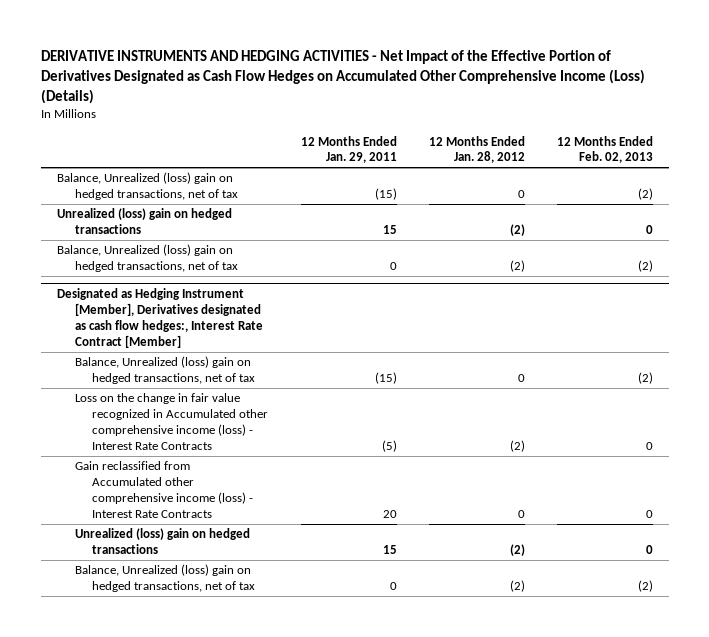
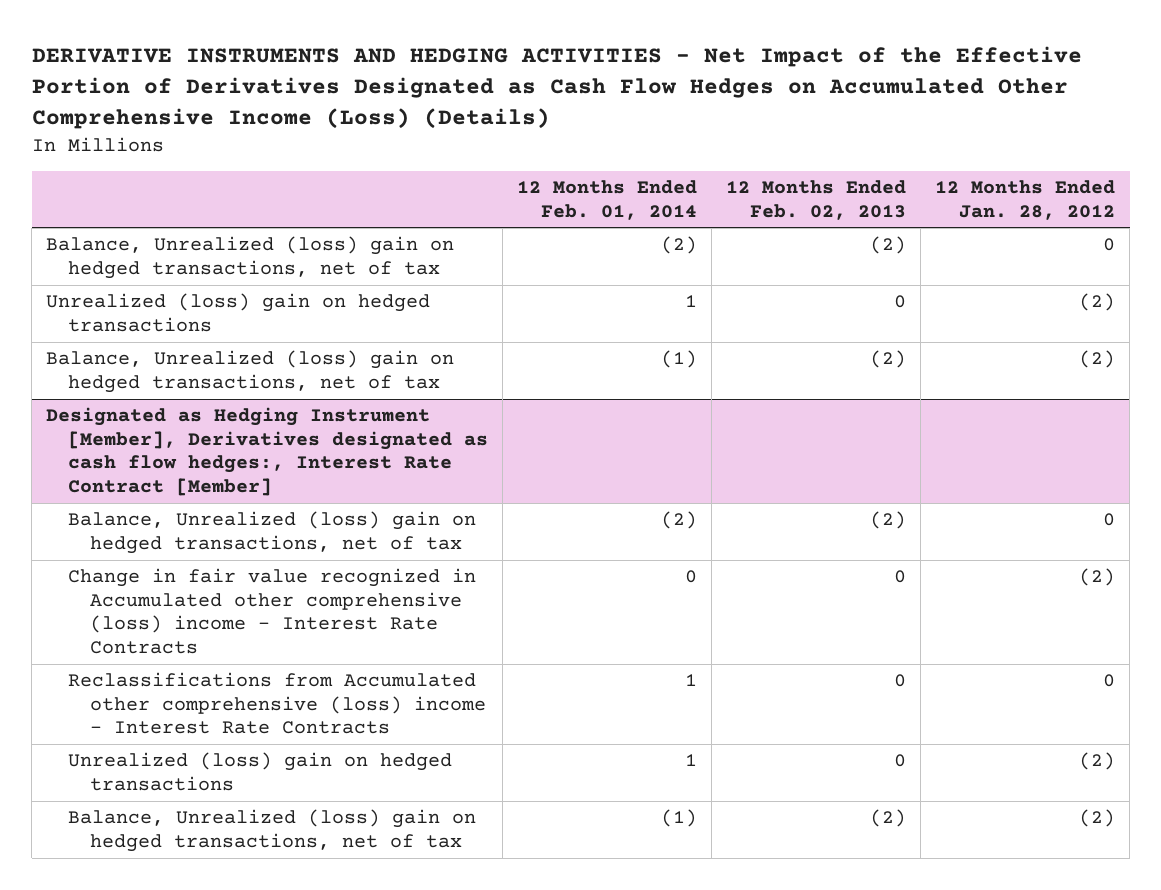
- | 12 Months Ended Jan. 29, 2011 | 12 Months Ended Jan. 28, 2012 | 12 Months Ended Feb. 02, 2013
+ | 12 Months Ended Feb. 01, 2014 | 12 Months Ended Feb. 02, 2013 | 12 Months Ended Jan. 28, 2012
@ Designated as Hedging Instrument [Member], Derivatives designated as cash flow hedges:, Interest Rate Contract [Member]
- Loss on the change in fair value recognized in Accumulated other comprehensive income (loss) - Interest Rate Contracts | (5) | (2) | 0
- Gain reclassified from Accumulated other comprehensive income (loss) - Interest Rate Contracts | 20 | 0 | 0
+ Change in fair value recognized in Accumulated other comprehensive (loss) income - Interest Rate Contracts | 0 | 0 | (2)
+ Reclassifications from Accumulated other comprehensive (loss) income - Interest Rate Contracts | 1 | 0 | 0

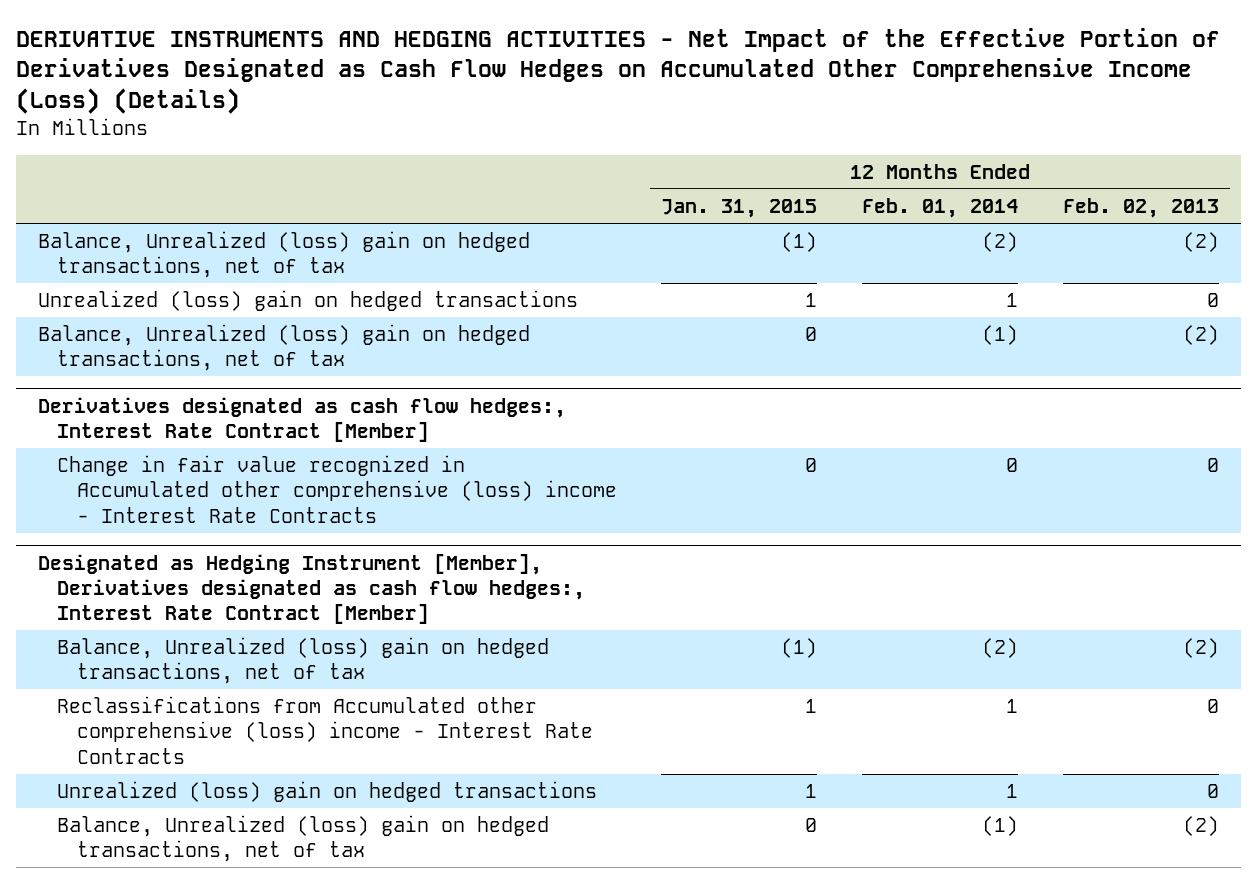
- | 12 Months Ended Feb. 01, 2014 | 12 Months Ended Feb. 02, 2013 | 12 Months Ended Jan. 28, 2012
+ | 12 Months Ended Jan. 31, 2015 | 12 Months Ended Feb. 01, 2014 | 12 Months Ended Feb. 02, 2013
+ Derivatives designated as cash flow hedges:, Interest Rate Contract [Member]
+ Change in fair value recognized in Accumulated other comprehensive (loss) income - Interest Rate Contracts | 0 | 0 | 0
@ Designated as Hedging Instrument [Member], Derivatives designated as cash flow hedges:, Interest Rate Contract [Member]
- Change in fair value recognized in Accumulated other comprehensive (loss) income - Interest Rate Contracts | 0 | 0 | (2)

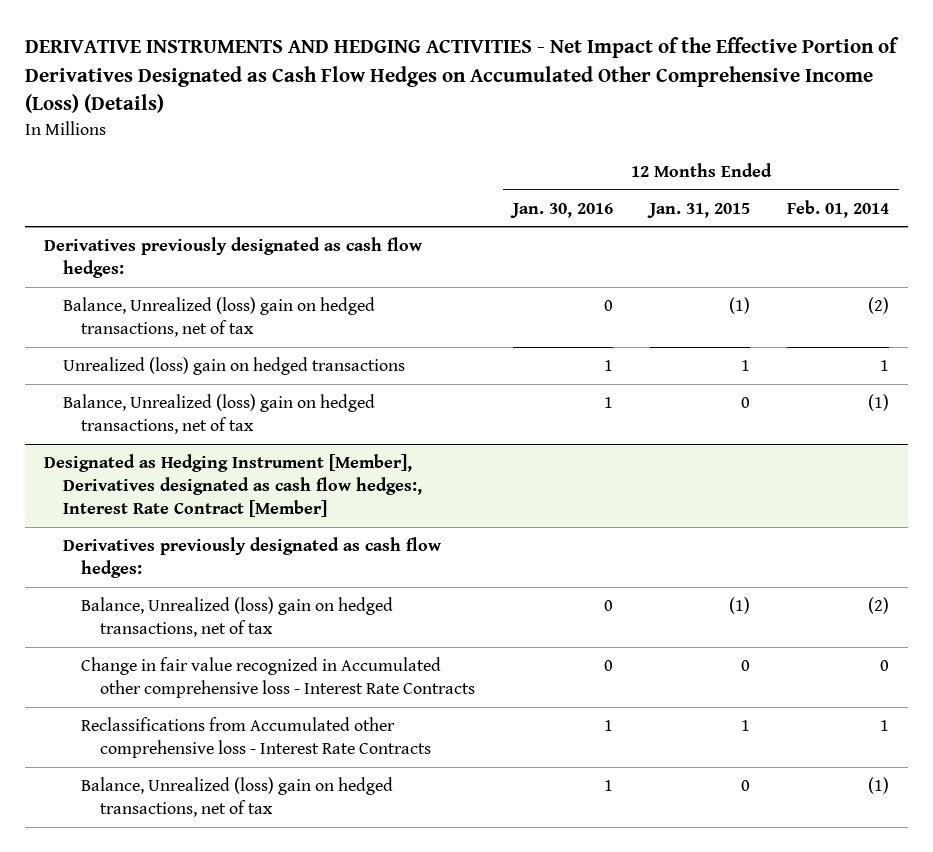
- | 12 Months Ended Jan. 31, 2015 | 12 Months Ended Feb. 01, 2014 | 12 Months Ended Feb. 02, 2013
+ | 12 Months Ended Jan. 30, 2016 | 12 Months Ended Jan. 31, 2015 | 12 Months Ended Feb. 01, 2014
+ Derivatives previously designated as cash flow hedges:
- Derivatives designated as cash flow hedges:, Interest Rate Contract [Member]
- Change in fair value recognized in Accumulated other comprehensive (loss) income - Interest Rate Contracts | 0 | 0 | 0
@ Designated as Hedging Instrument [Member], Derivatives designated as cash flow hedges:, Interest Rate Contract [Member]
+ Derivatives previously designated as cash flow hedges:
- Reclassifications from Accumulated other comprehensive (loss) income - Interest Rate Contracts | 1 | 1 | 0
- Unrealized (loss) gain on hedged transactions | 1 | 1 | 0
+ Change in fair value recognized in Accumulated other comprehensive loss - Interest Rate Contracts | 0 | 0 | 0
+ Reclassifications from Accumulated other comprehensive loss - Interest Rate Contracts | 1 | 1 | 1

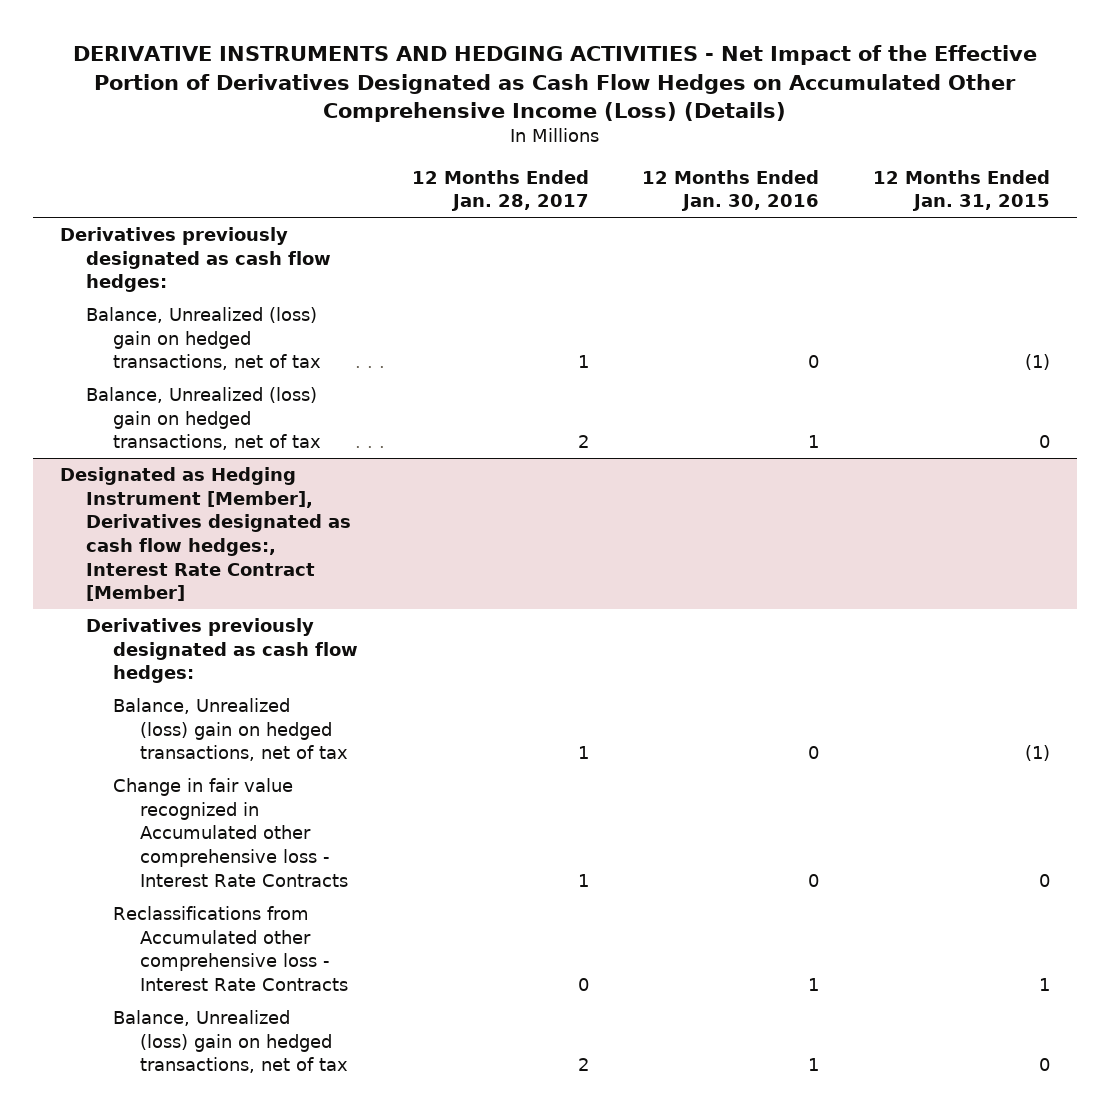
- | 12 Months Ended Jan. 30, 2016 | 12 Months Ended Jan. 31, 2015 | 12 Months Ended Feb. 01, 2014
+ | 12 Months Ended Jan. 28, 2017 | 12 Months Ended Jan. 30, 2016 | 12 Months Ended Jan. 31, 2015
- Unrealized (loss) gain on hedged transactions | 1 | 1 | 1

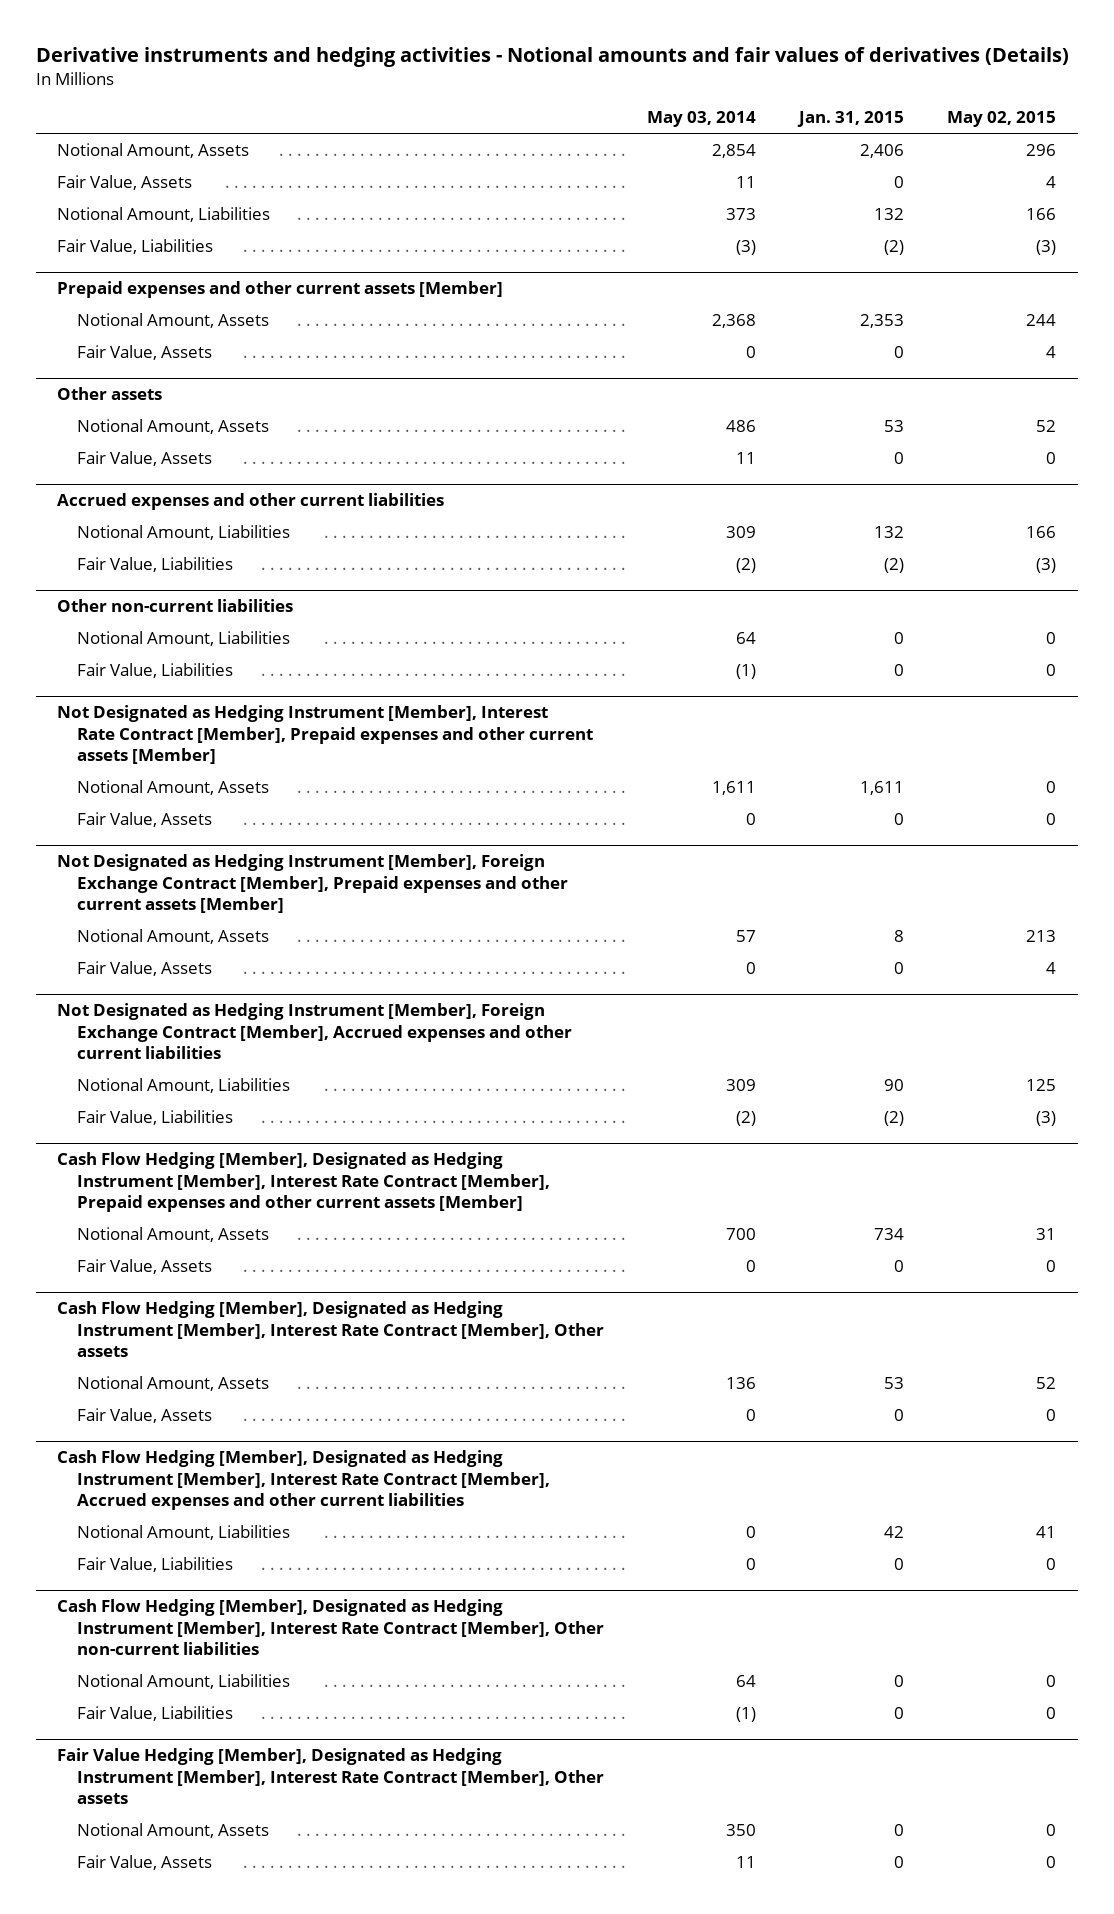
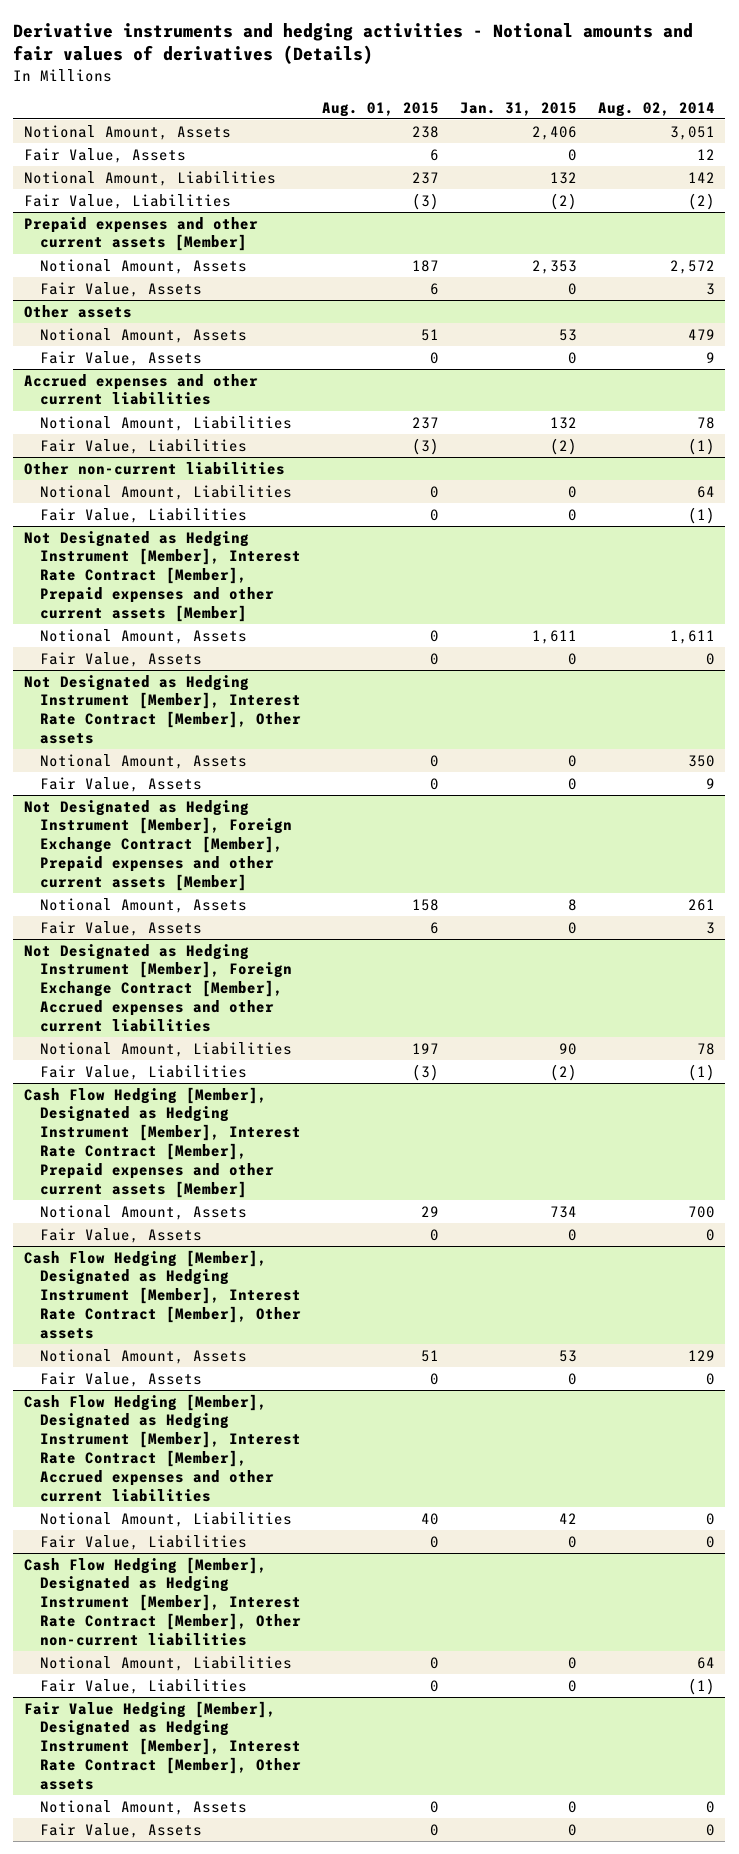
- | May 03, 2014 | Jan. 31, 2015 | May 02, 2015
+ | Aug. 01, 2015 | Jan. 31, 2015 | Aug. 02, 2014
+ Not Designated as Hedging Instrument [Member], Interest Rate Contract [Member], Other assets
+ Notional Amount, Assets | 0 | 0 | 350
+ Fair Value, Assets | 0 | 0 | 9

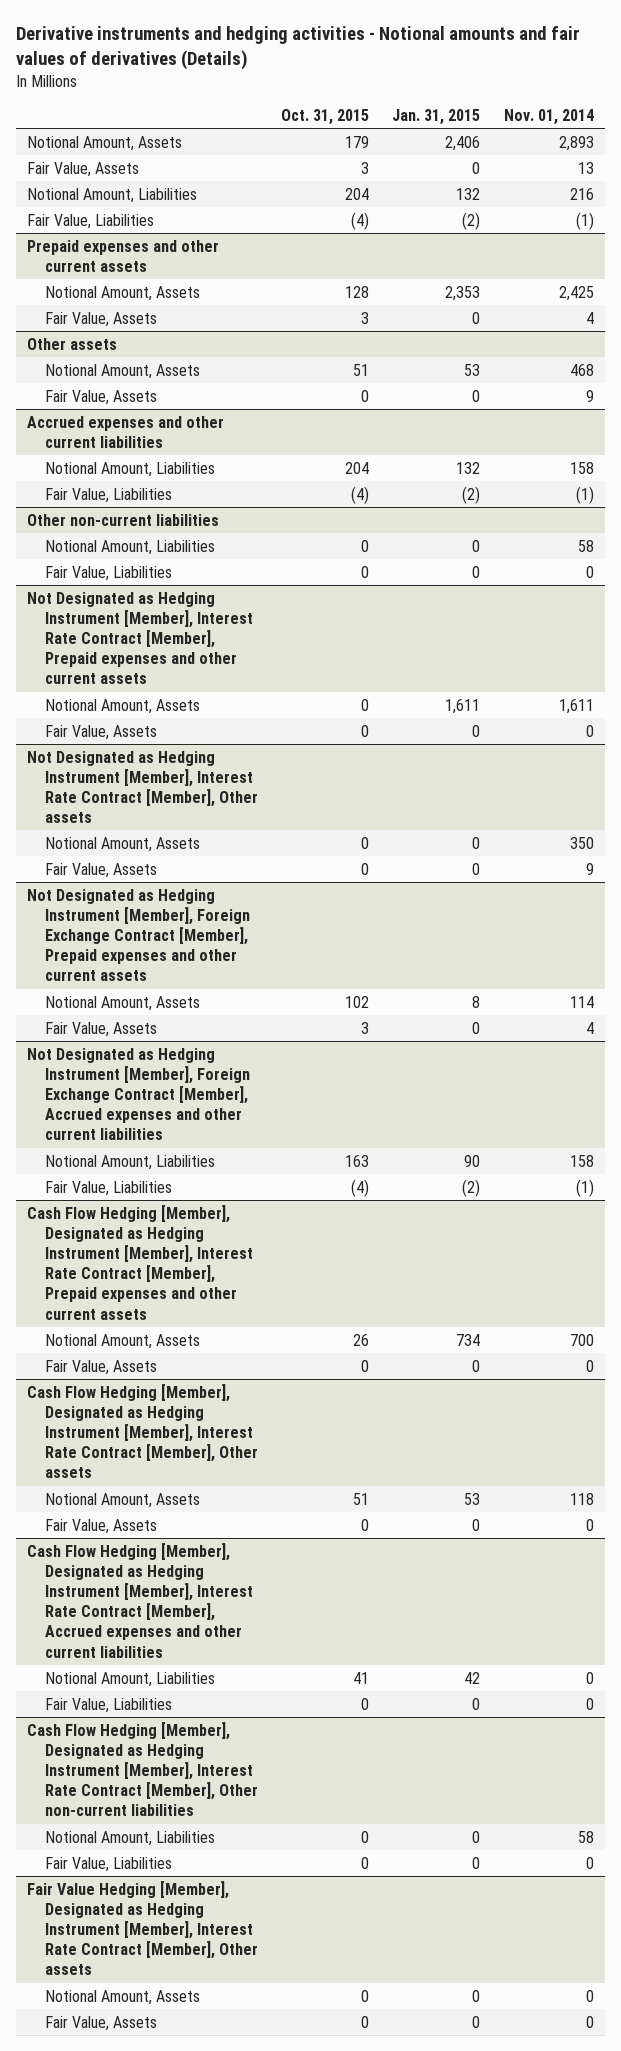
- | Aug. 01, 2015 | Jan. 31, 2015 | Aug. 02, 2014
+ | Oct. 31, 2015 | Jan. 31, 2015 | Nov. 01, 2014
- Prepaid expenses and other current assets [Member]
+ Prepaid expenses and other current assets
- Not Designated as Hedging Instrument [Member], Interest Rate Contract [Member], Prepaid expenses and other current assets [Member]
+ Not Designated as Hedging Instrument [Member], Interest Rate Contract [Member], Prepaid expenses and other current assets
- Not Designated as Hedging Instrument [Member], Foreign Exchange Contract [Member], Prepaid expenses and other current assets [Member]
+ Not Designated as Hedging Instrument [Member], Foreign Exchange Contract [Member], Prepaid expenses and other current assets
- Cash Flow Hedging [Member], Designated as Hedging Instrument [Member], Interest Rate Contract [Member], Prepaid expenses and other current assets [Member]
+ Cash Flow Hedging [Member], Designated as Hedging Instrument [Member], Interest Rate Contract [Member], Prepaid expenses and other current assets

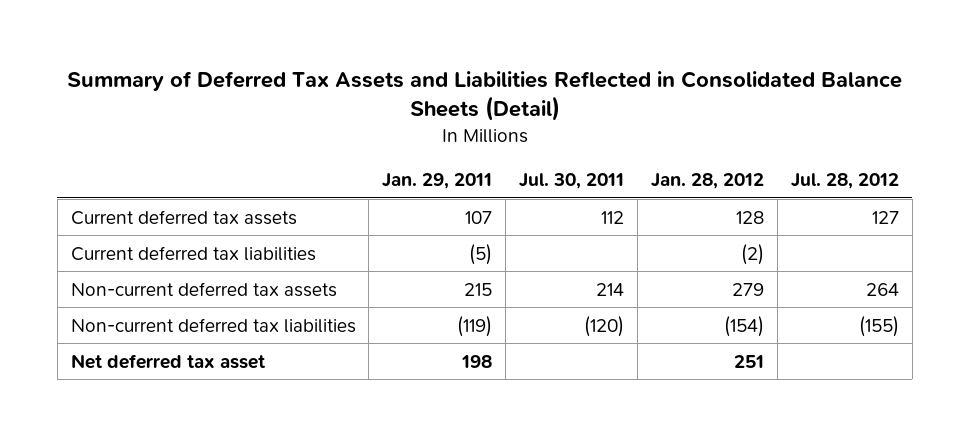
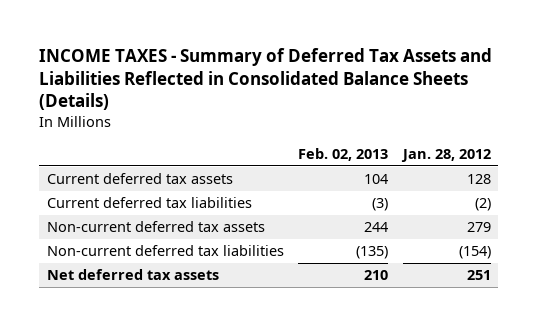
- Summary of Deferred Tax Assets and Liabilities Reflected in Consolidated Balance Sheets (Detail)
+ INCOME TAXES - Summary of Deferred Tax Assets and Liabilities Reflected in Consolidated Balance Sheets (Details)
- | Jan. 29, 2011 | Jul. 30, 2011 | Jan. 28, 2012 | Jul. 28, 2012
+ | Feb. 02, 2013 | Jan. 28, 2012
- Net deferred tax asset | 198 | | 251 |
+ Net deferred tax assets | 210 | 251

